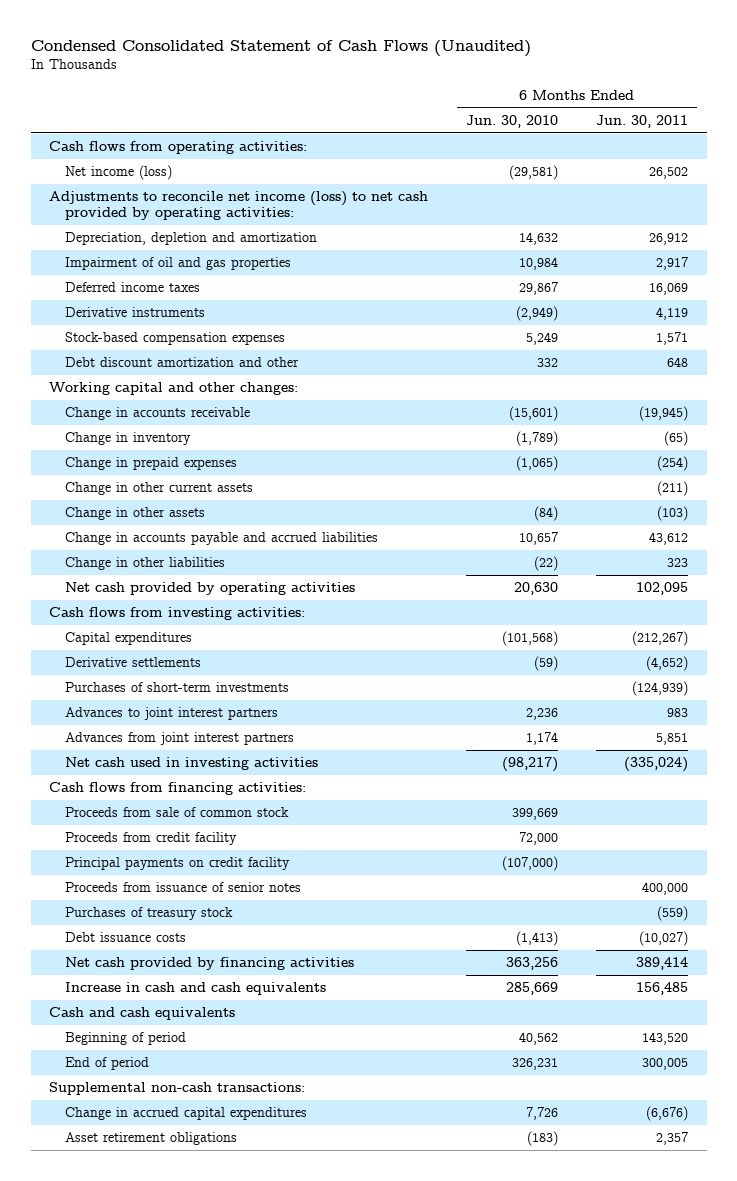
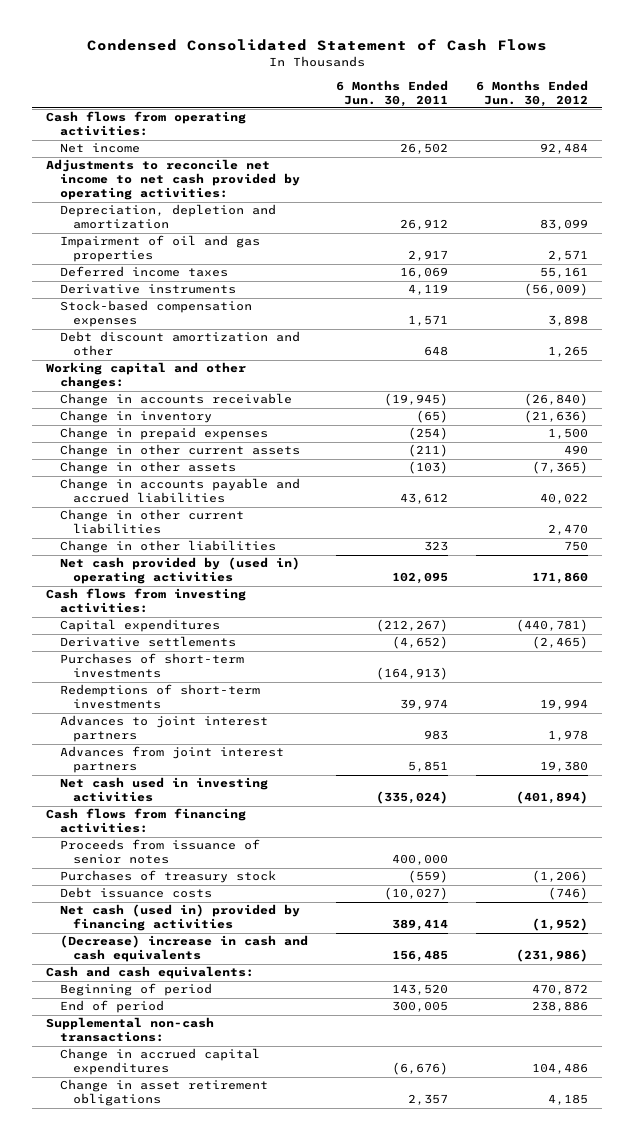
- Condensed Consolidated Statement of Cash Flows (Unaudited)
+ Condensed Consolidated Statement of Cash Flows
- | 6 Months Ended Jun. 30, 2010 | 6 Months Ended Jun. 30, 2011
+ | 6 Months Ended Jun. 30, 2011 | 6 Months Ended Jun. 30, 2012
- Net income (loss) | (29,581) | 26,502
- Adjustments to reconcile net income (loss) to net cash provided by operating activities:
+ Net income | 26,502 | 92,484
+ Adjustments to reconcile net income to net cash provided by operating activities:
+ Change in other current liabilities | | 2,470
- Net cash provided by operating activities | 20,630 | 102,095
+ Net cash provided by (used in) operating activities | 102,095 | 171,860
- Purchases of short-term investments | | (124,939)
+ Purchases of short-term investments | (164,913) |
+ Redemptions of short-term investments | 39,974 | 19,994
- Proceeds from sale of common stock | 399,669 |
- Proceeds from credit facility | 72,000 |
- Principal payments on credit facility | (107,000) |
- Net cash provided by financing activities | 363,256 | 389,414
- Increase in cash and cash equivalents | 285,669 | 156,485
- Cash and cash equivalents
+ Net cash (used in) provided by financing activities | 389,414 | (1,952)
+ (Decrease) increase in cash and cash equivalents | 156,485 | (231,986)
+ Cash and cash equivalents:
- Asset retirement obligations | (183) | 2,357
+ Change in asset retirement obligations | 2,357 | 4,185

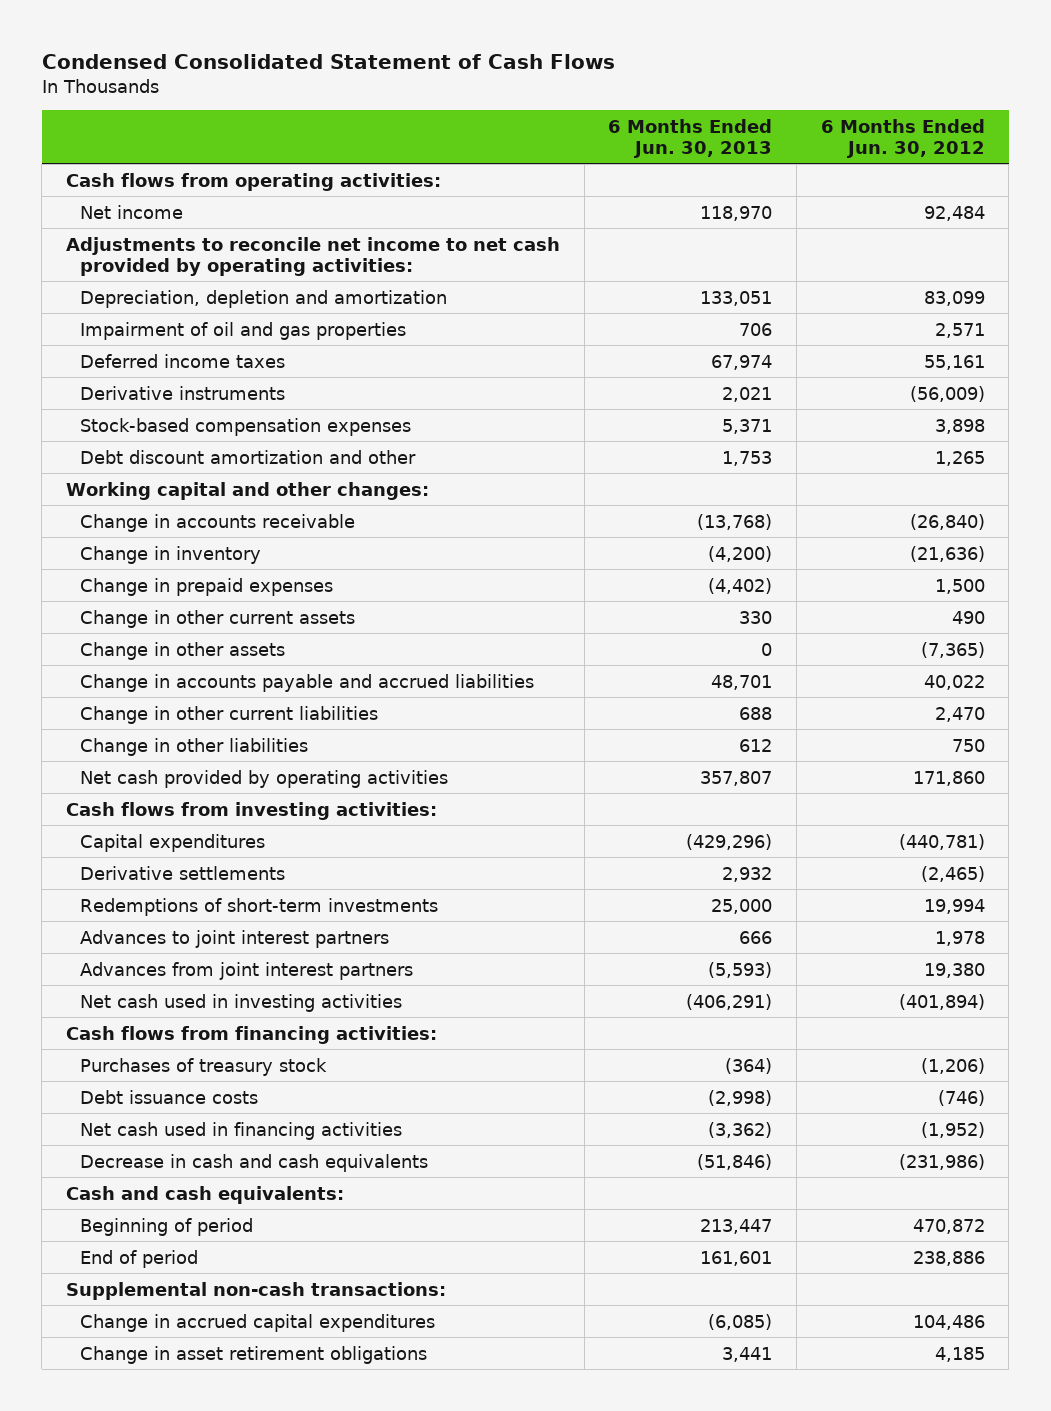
- | 6 Months Ended Jun. 30, 2011 | 6 Months Ended Jun. 30, 2012
+ | 6 Months Ended Jun. 30, 2013 | 6 Months Ended Jun. 30, 2012
- Net cash provided by (used in) operating activities | 102,095 | 171,860
+ Net cash provided by operating activities | 357,807 | 171,860
- Purchases of short-term investments | (164,913) |
- Proceeds from issuance of senior notes | 400,000 |
- Net cash (used in) provided by financing activities | 389,414 | (1,952)
- (Decrease) increase in cash and cash equivalents | 156,485 | (231,986)
+ Net cash used in financing activities | (3,362) | (1,952)
+ Decrease in cash and cash equivalents | (51,846) | (231,986)

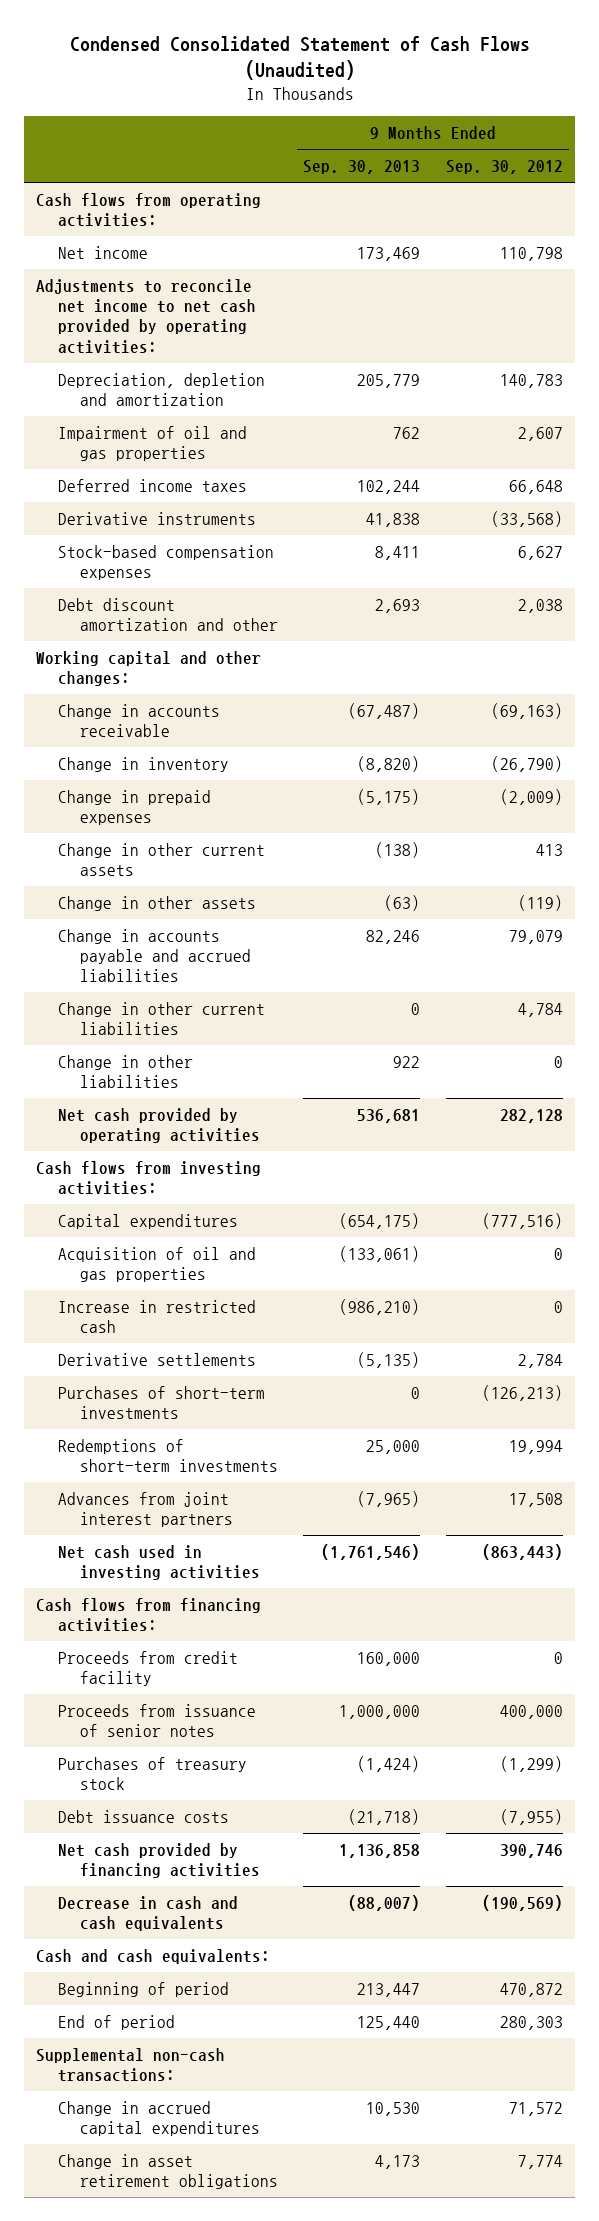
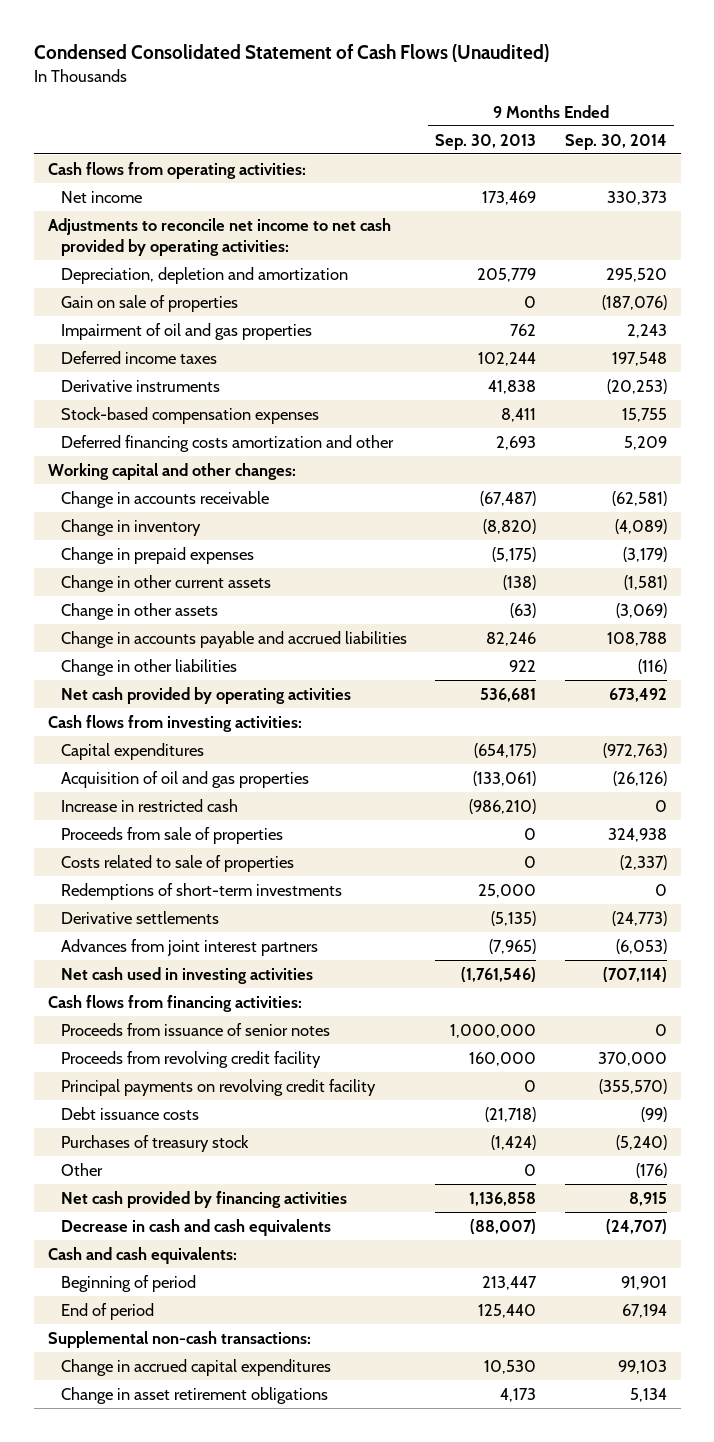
- | 9 Months Ended Sep. 30, 2013 | 9 Months Ended Sep. 30, 2012
+ | 9 Months Ended Sep. 30, 2013 | 9 Months Ended Sep. 30, 2014
+ Gain on sale of properties | 0 | (187,076)
- Debt discount amortization and other | 2,693 | 2,038
+ Deferred financing costs amortization and other | 2,693 | 5,209
- Change in other current liabilities | 0 | 4,784
- Purchases of short-term investments | 0 | (126,213)
+ Proceeds from sale of properties | 0 | 324,938
+ Costs related to sale of properties | 0 | (2,337)
moved down: Derivative settlements | (5,135) | (24,773)
- Proceeds from credit facility | 160,000 | 0
+ Proceeds from revolving credit facility | 160,000 | 370,000
+ Principal payments on revolving credit facility | 0 | (355,570)
moved down: Purchases of treasury stock | (1,424) | (5,240)
+ Other | 0 | (176)

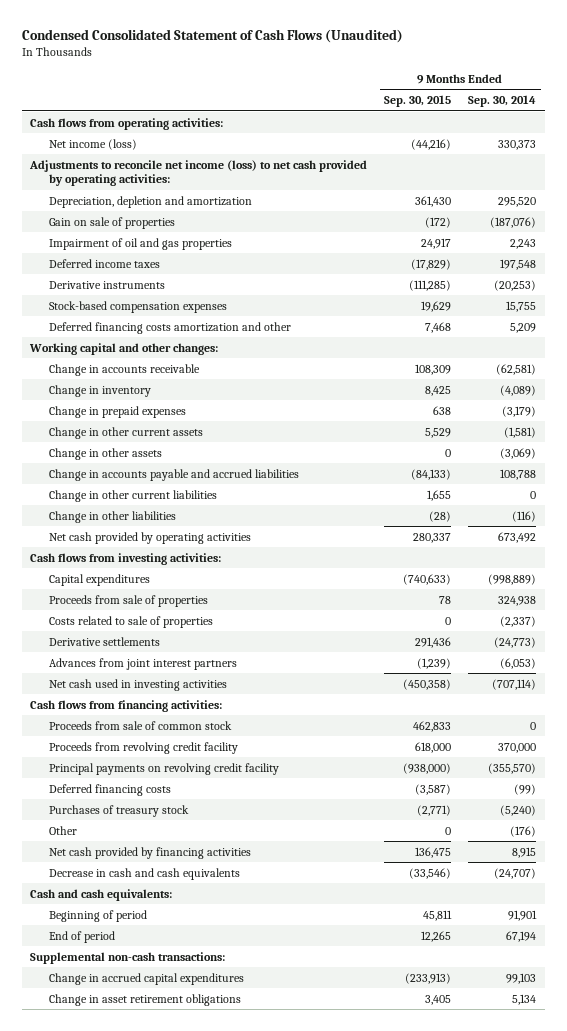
- | 9 Months Ended Sep. 30, 2013 | 9 Months Ended Sep. 30, 2014
+ | 9 Months Ended Sep. 30, 2015 | 9 Months Ended Sep. 30, 2014
- Net income | 173,469 | 330,373
- Adjustments to reconcile net income to net cash provided by operating activities:
+ Net income (loss) | (44,216) | 330,373
+ Adjustments to reconcile net income (loss) to net cash provided by operating activities:
+ Change in other current liabilities | 1,655 | 0
- Capital expenditures | (654,175) | (972,763)
- Acquisition of oil and gas properties | (133,061) | (26,126)
- Increase in restricted cash | (986,210) | 0
+ Capital expenditures | (740,633) | (998,889)
- Redemptions of short-term investments | 25,000 | 0
- Proceeds from issuance of senior notes | 1,000,000 | 0
+ Proceeds from sale of common stock | 462,833 | 0
- Debt issuance costs | (21,718) | (99)
+ Deferred financing costs | (3,587) | (99)

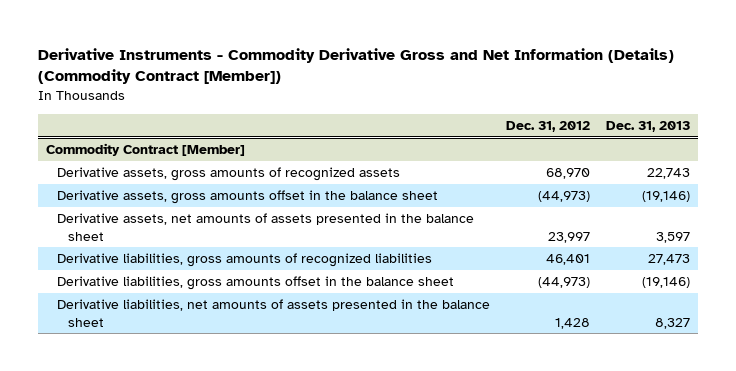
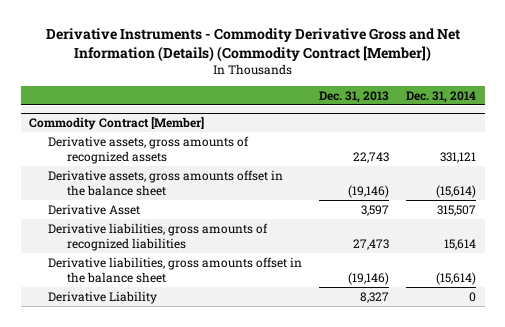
- | Dec. 31, 2012 | Dec. 31, 2013
+ | Dec. 31, 2013 | Dec. 31, 2014
@ Commodity Contract [Member]
- Derivative assets, net amounts of assets presented in the balance sheet | 23,997 | 3,597
+ Derivative Asset | 3,597 | 315,507
- Derivative liabilities, net amounts of assets presented in the balance sheet | 1,428 | 8,327
+ Derivative Liability | 8,327 | 0

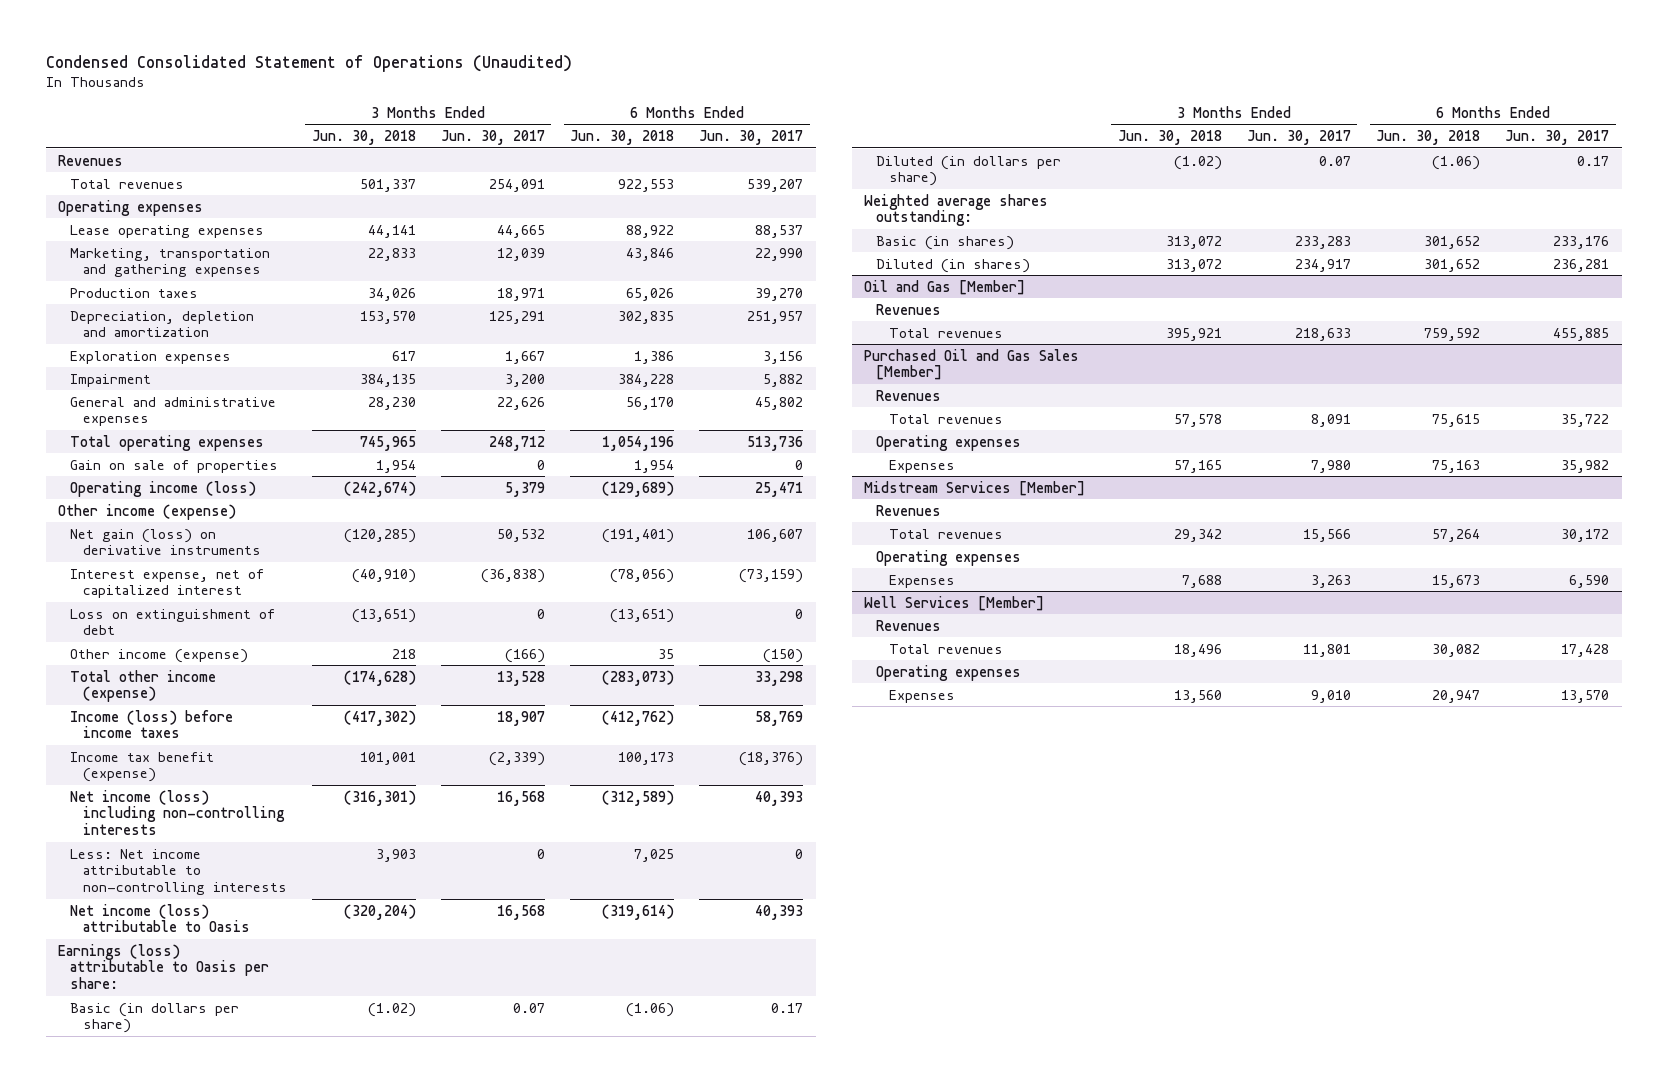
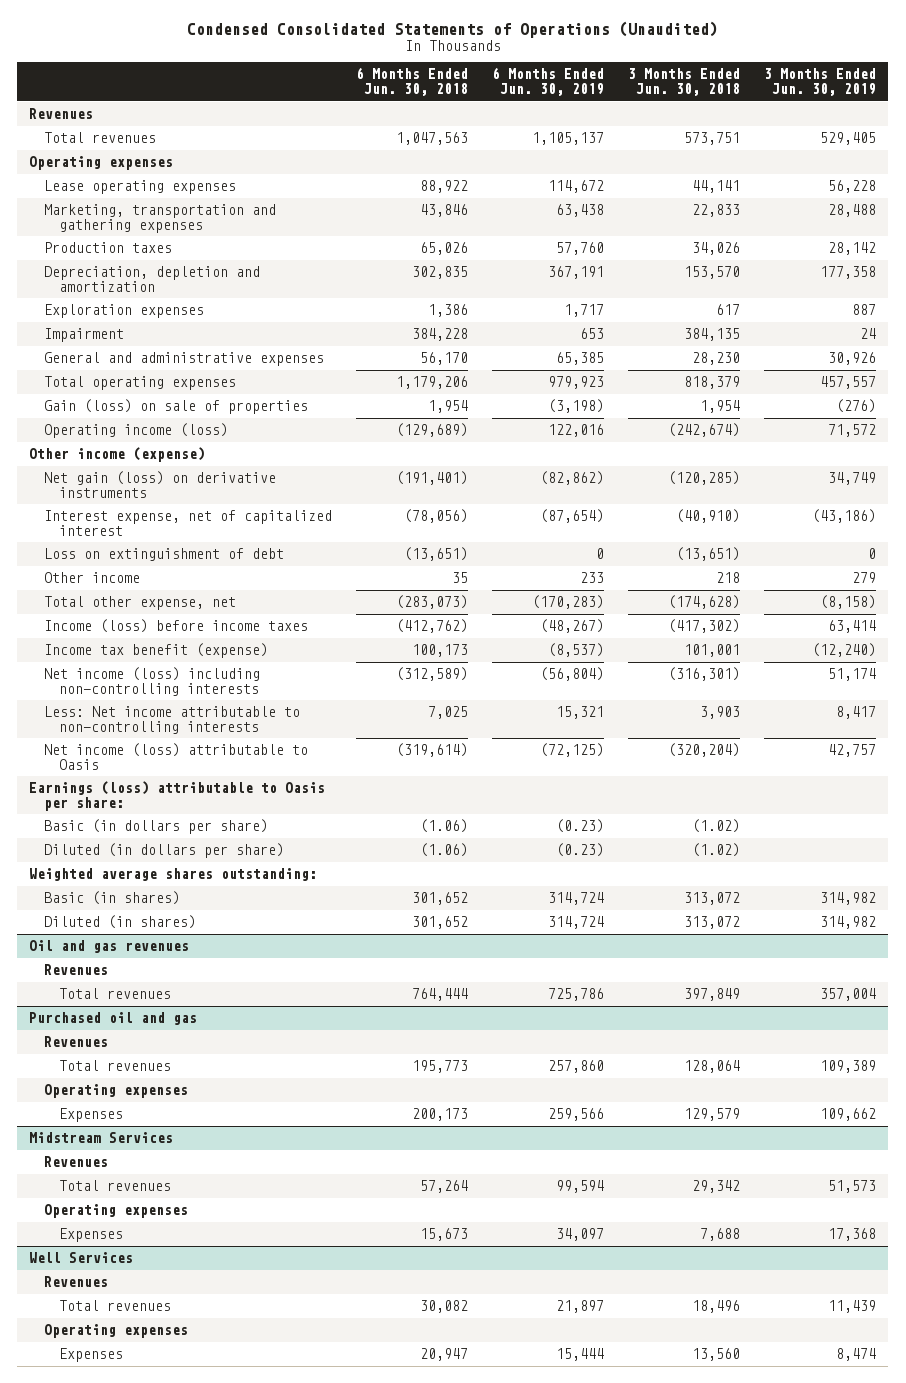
- Condensed Consolidated Statement of Operations (Unaudited)
+ Condensed Consolidated Statements of Operations (Unaudited)
- | 3 Months Ended Jun. 30, 2018 | 3 Months Ended Jun. 30, 2017 | 6 Months Ended Jun. 30, 2018 | 6 Months Ended Jun. 30, 2017
+ | 6 Months Ended Jun. 30, 2018 | 6 Months Ended Jun. 30, 2019 | 3 Months Ended Jun. 30, 2018 | 3 Months Ended Jun. 30, 2019
- Total revenues | 501,337 | 254,091 | 922,553 | 539,207
+ Total revenues | 1,047,563 | 1,105,137 | 573,751 | 529,405
- Total operating expenses | 745,965 | 248,712 | 1,054,196 | 513,736
- Gain on sale of properties | 1,954 | 0 | 1,954 | 0
+ Total operating expenses | 1,179,206 | 979,923 | 818,379 | 457,557
+ Gain (loss) on sale of properties | 1,954 | (3,198) | 1,954 | (276)
- Other income (expense) | 218 | (166) | 35 | (150)
- Total other income (expense) | (174,628) | 13,528 | (283,073) | 33,298
+ Other income | 35 | 233 | 218 | 279
+ Total other expense, net | (283,073) | (170,283) | (174,628) | (8,158)
- Oil and Gas [Member]
+ Oil and gas revenues
- Total revenues | 395,921 | 218,633 | 759,592 | 455,885
- Purchased Oil and Gas Sales [Member]
+ Total revenues | 764,444 | 725,786 | 397,849 | 357,004
+ Purchased oil and gas
- Total revenues | 57,578 | 8,091 | 75,615 | 35,722
+ Total revenues | 195,773 | 257,860 | 128,064 | 109,389
- Expenses | 57,165 | 7,980 | 75,163 | 35,982
- Midstream Services [Member]
+ Expenses | 200,173 | 259,566 | 129,579 | 109,662
+ Midstream Services
- Well Services [Member]
+ Well Services

